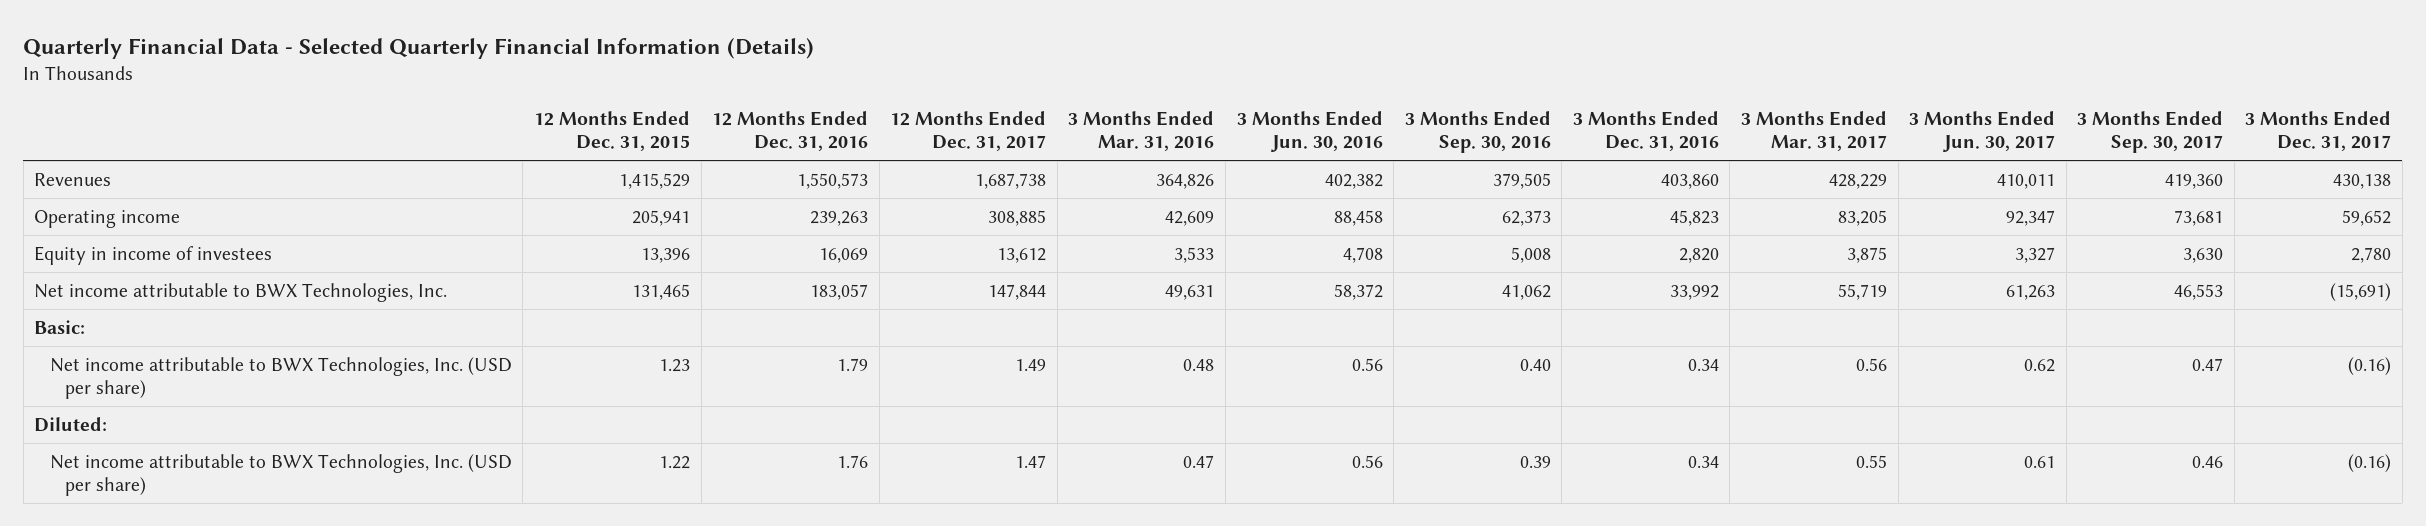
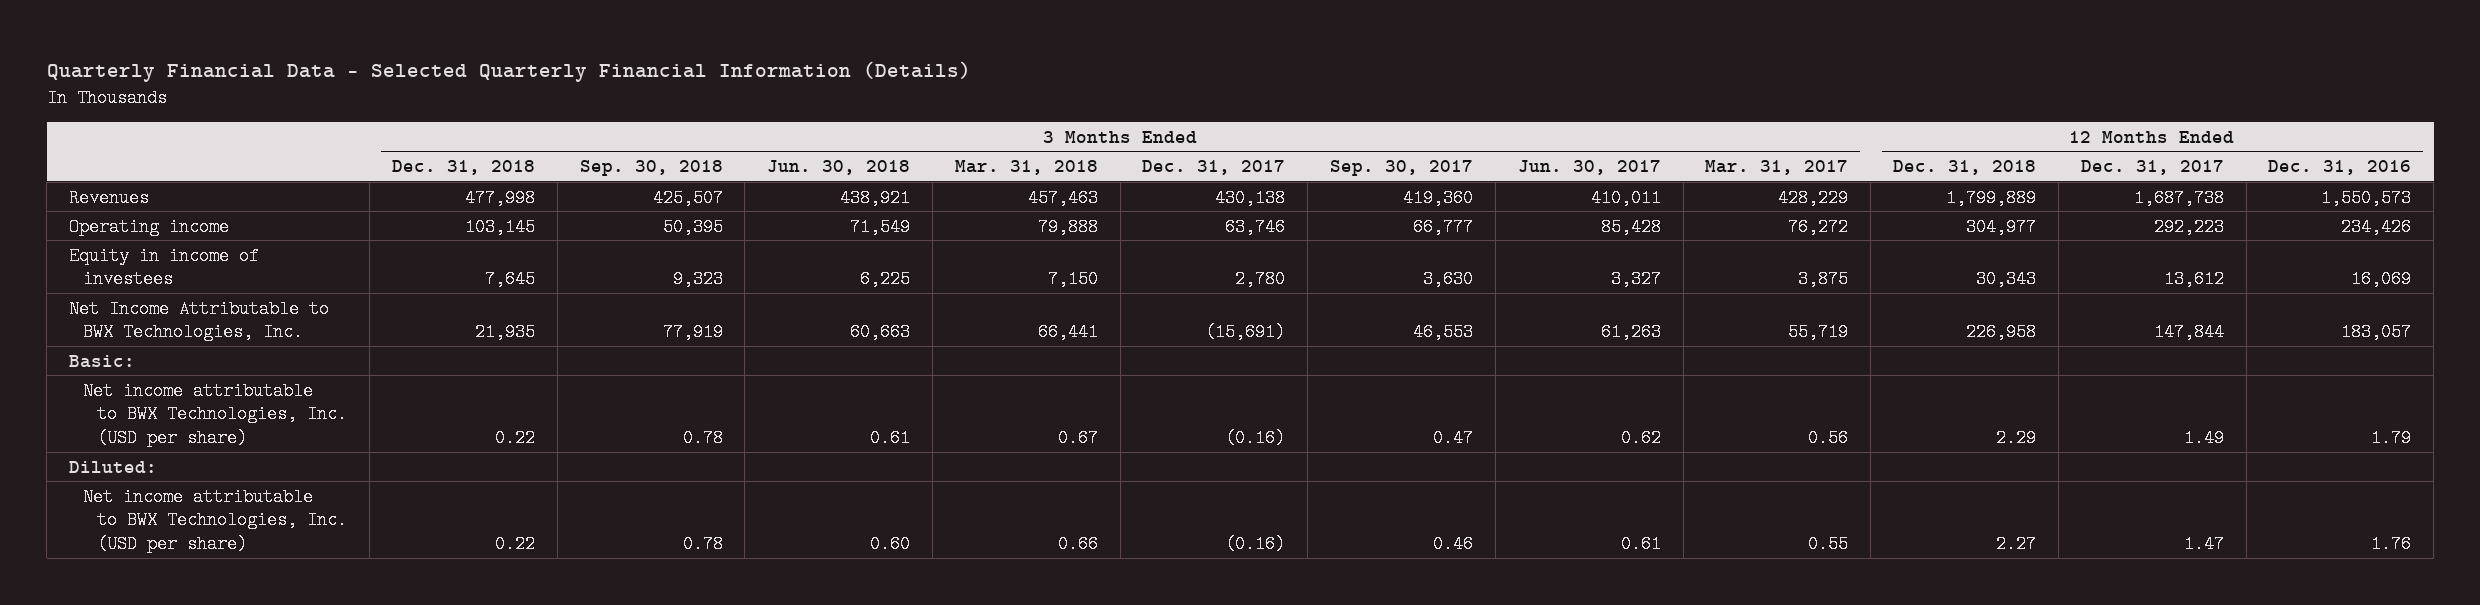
- | 12 Months Ended Dec. 31, 2015 | 12 Months Ended Dec. 31, 2016 | 12 Months Ended Dec. 31, 2017 | 3 Months Ended Mar. 31, 2016 | 3 Months Ended Jun. 30, 2016 | 3 Months Ended Sep. 30, 2016 | 3 Months Ended Dec. 31, 2016 | 3 Months Ended Mar. 31, 2017 | 3 Months Ended Jun. 30, 2017 | 3 Months Ended Sep. 30, 2017 | 3 Months Ended Dec. 31, 2017
+ | 3 Months Ended Dec. 31, 2018 | 3 Months Ended Sep. 30, 2018 | 3 Months Ended Jun. 30, 2018 | 3 Months Ended Mar. 31, 2018 | 3 Months Ended Dec. 31, 2017 | 3 Months Ended Sep. 30, 2017 | 3 Months Ended Jun. 30, 2017 | 3 Months Ended Mar. 31, 2017 | 12 Months Ended Dec. 31, 2018 | 12 Months Ended Dec. 31, 2017 | 12 Months Ended Dec. 31, 2016
- Operating income | 205,941 | 239,263 | 308,885 | 42,609 | 88,458 | 62,373 | 45,823 | 83,205 | 92,347 | 73,681 | 59,652
+ Operating income | 103,145 | 50,395 | 71,549 | 79,888 | 63,746 | 66,777 | 85,428 | 76,272 | 304,977 | 292,223 | 234,426
- Net income attributable to BWX Technologies, Inc. | 131,465 | 183,057 | 147,844 | 49,631 | 58,372 | 41,062 | 33,992 | 55,719 | 61,263 | 46,553 | (15,691)
+ Net Income Attributable to BWX Technologies, Inc. | 21,935 | 77,919 | 60,663 | 66,441 | (15,691) | 46,553 | 61,263 | 55,719 | 226,958 | 147,844 | 183,057

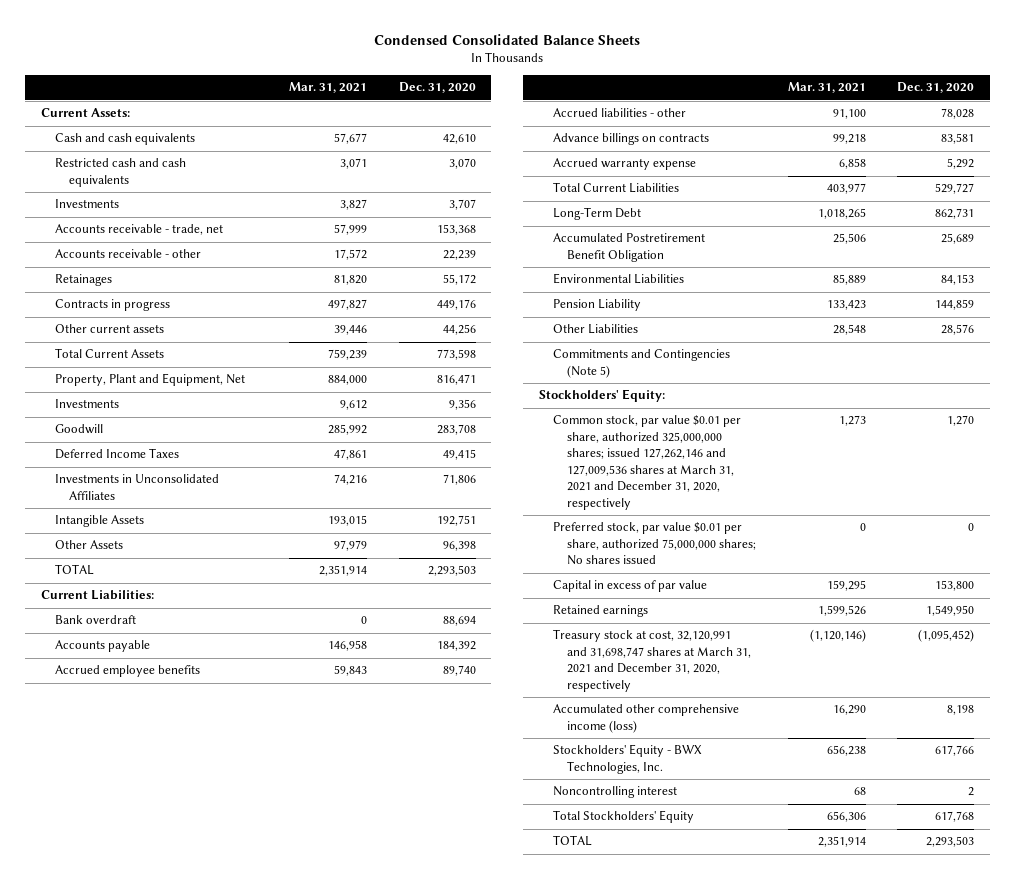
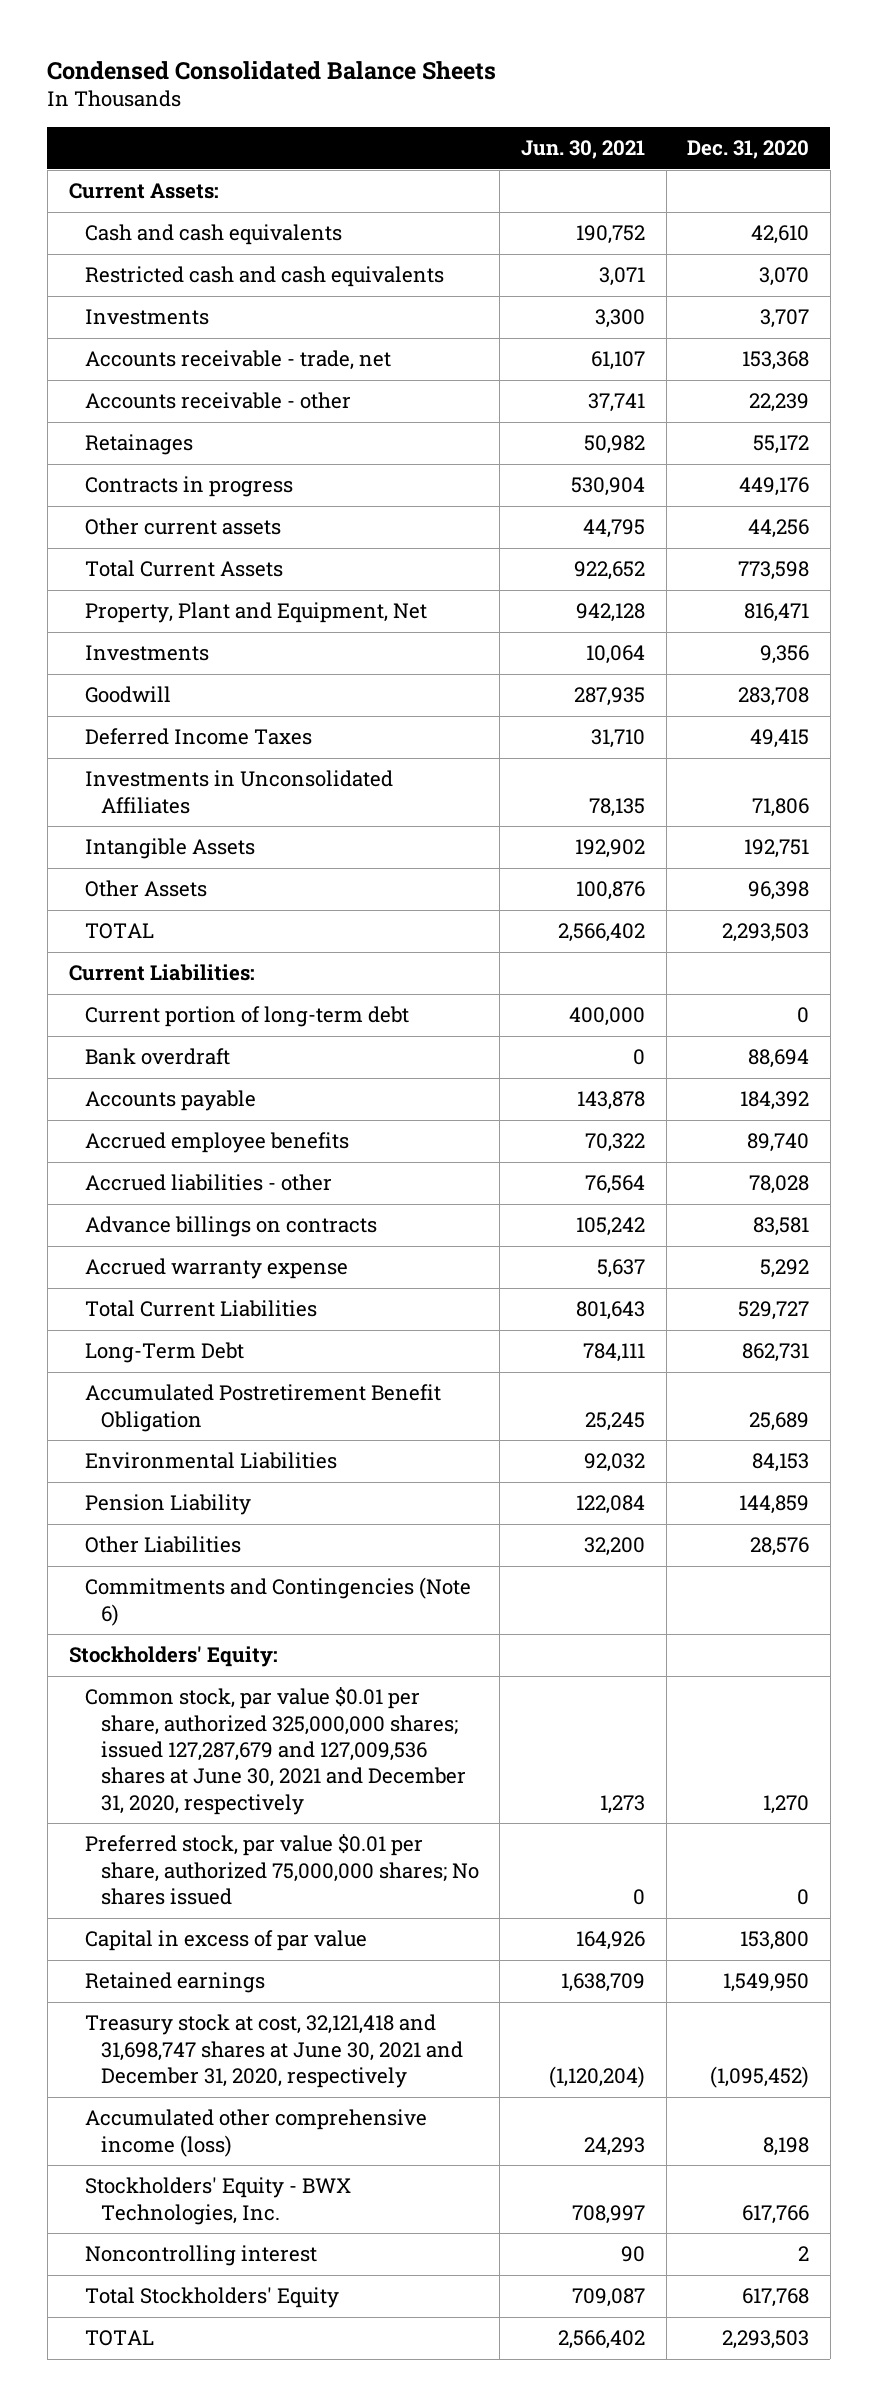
- | Mar. 31, 2021 | Dec. 31, 2020
+ | Jun. 30, 2021 | Dec. 31, 2020
+ Current portion of long-term debt | 400,000 | 0
- Commitments and Contingencies (Note 5)
+ Commitments and Contingencies (Note 6)
- Common stock, par value $0.01 per share, authorized 325,000,000 shares; issued 127,262,146 and 127,009,536 shares at March 31, 2021 and December 31, 2020, respectively | 1,273 | 1,270
+ Common stock, par value $0.01 per share, authorized 325,000,000 shares; issued 127,287,679 and 127,009,536 shares at June 30, 2021 and December 31, 2020, respectively | 1,273 | 1,270
- Treasury stock at cost, 32,120,991 and 31,698,747 shares at March 31, 2021 and December 31, 2020, respectively | (1,120,146) | (1,095,452)
+ Treasury stock at cost, 32,121,418 and 31,698,747 shares at June 30, 2021 and December 31, 2020, respectively | (1,120,204) | (1,095,452)

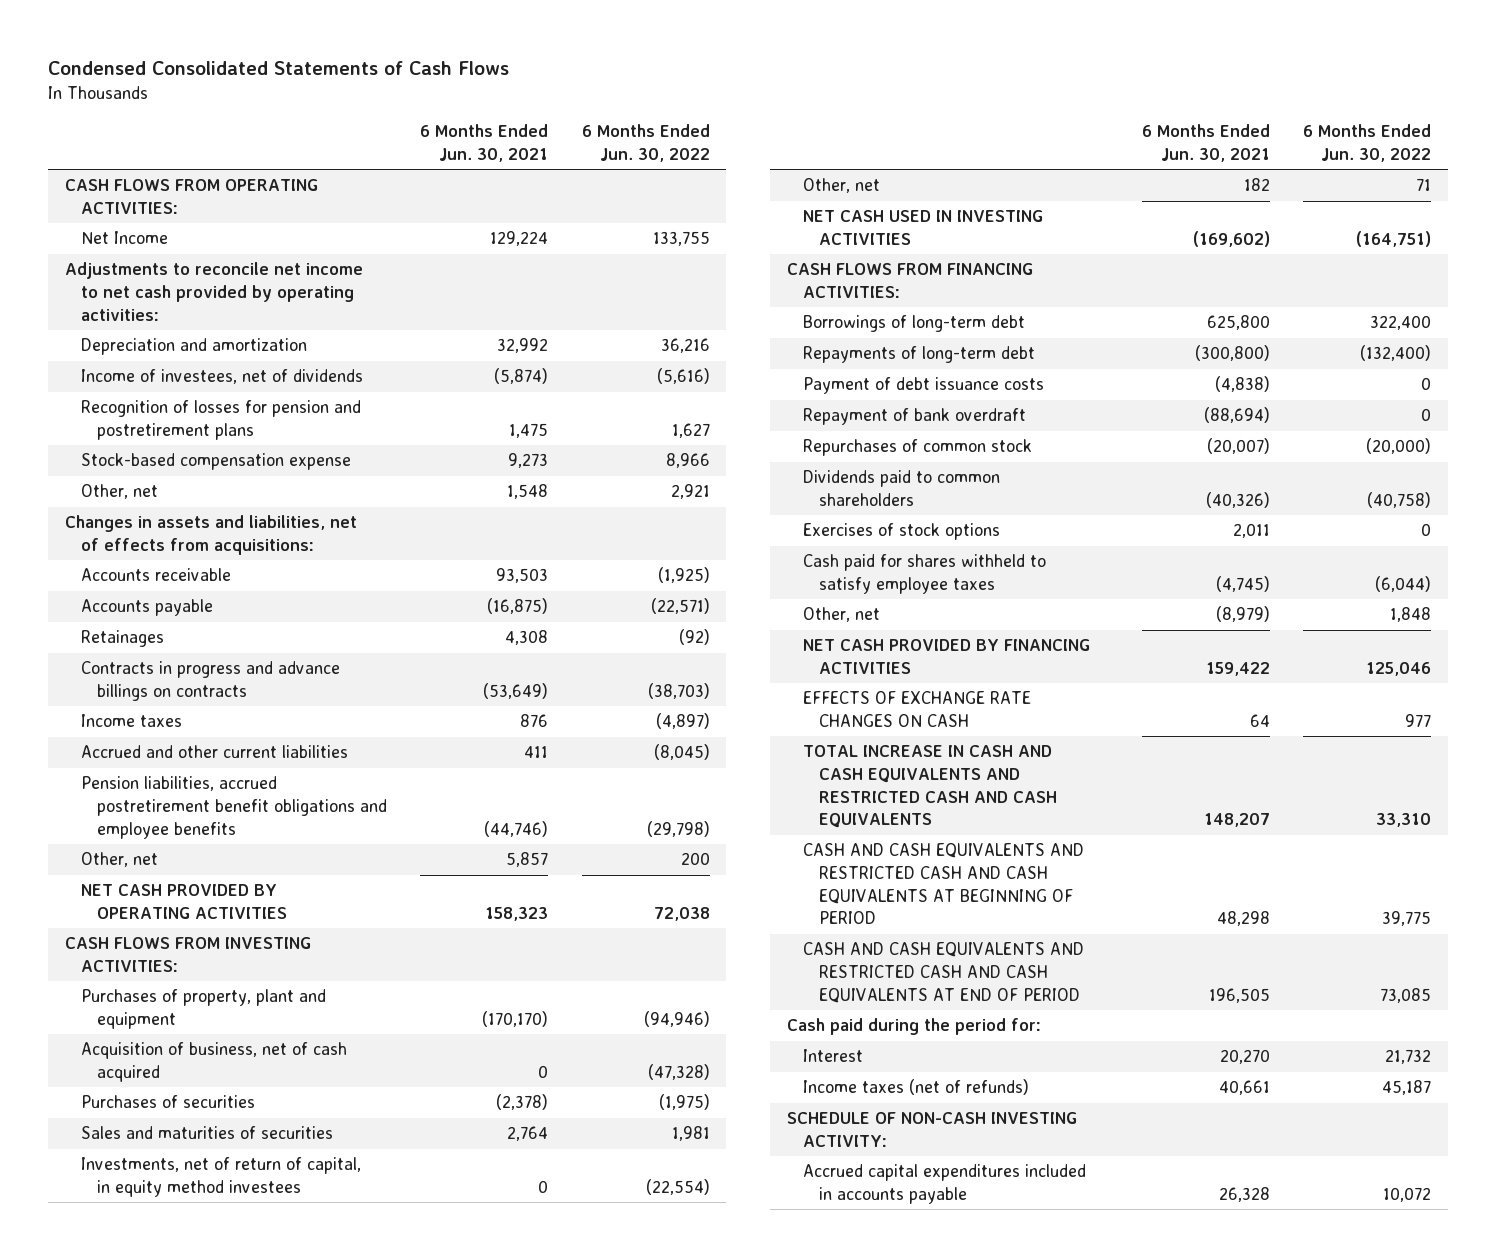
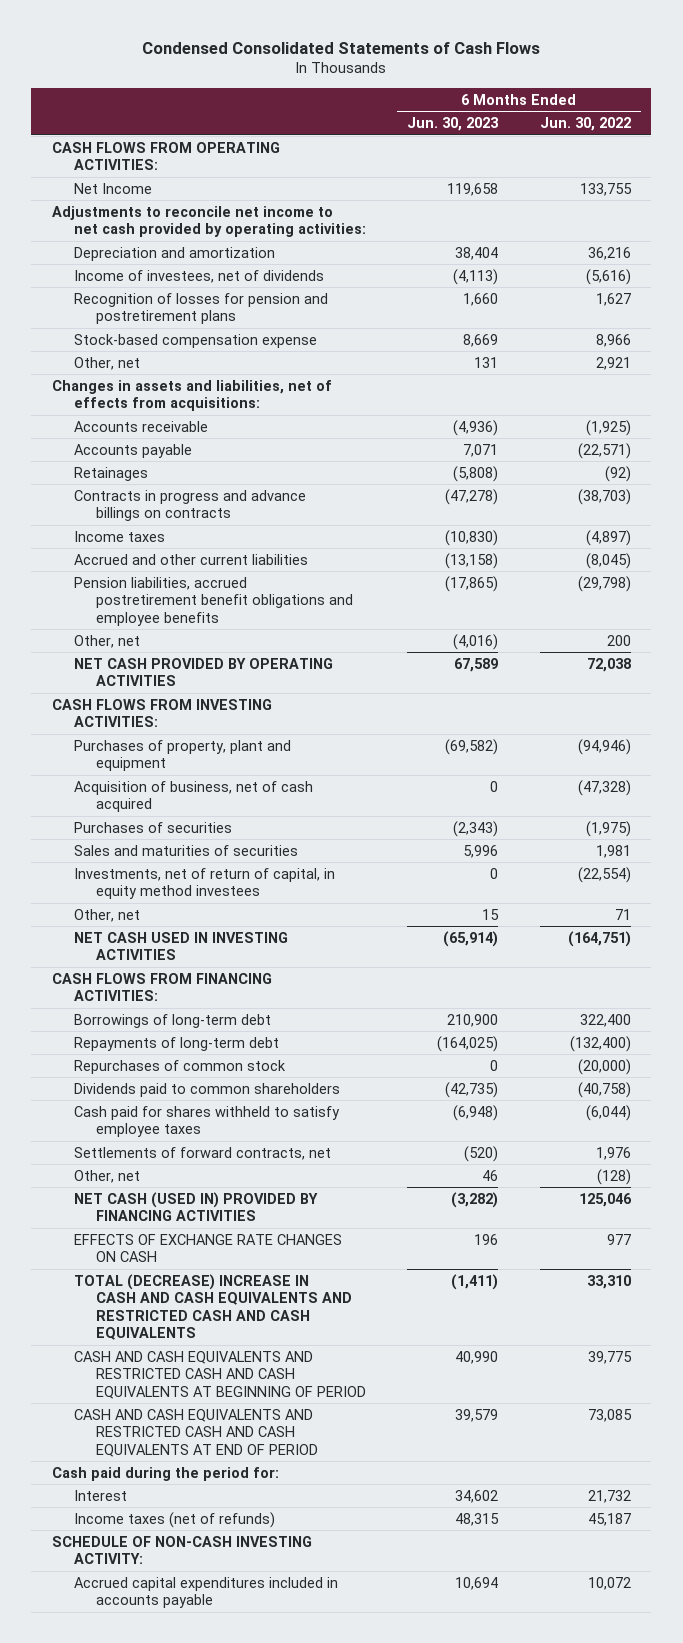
- | 6 Months Ended Jun. 30, 2021 | 6 Months Ended Jun. 30, 2022
+ | 6 Months Ended Jun. 30, 2023 | 6 Months Ended Jun. 30, 2022
- Payment of debt issuance costs | (4,838) | 0
- Repayment of bank overdraft | (88,694) | 0
- Exercises of stock options | 2,011 | 0
- Other, net | (8,979) | 1,848
- NET CASH PROVIDED BY FINANCING ACTIVITIES | 159,422 | 125,046
+ Settlements of forward contracts, net | (520) | 1,976
+ Other, net | 46 | (128)
+ NET CASH (USED IN) PROVIDED BY FINANCING ACTIVITIES | (3,282) | 125,046
- TOTAL INCREASE IN CASH AND CASH EQUIVALENTS AND RESTRICTED CASH AND CASH EQUIVALENTS | 148,207 | 33,310
+ TOTAL (DECREASE) INCREASE IN CASH AND CASH EQUIVALENTS AND RESTRICTED CASH AND CASH EQUIVALENTS | (1,411) | 33,310

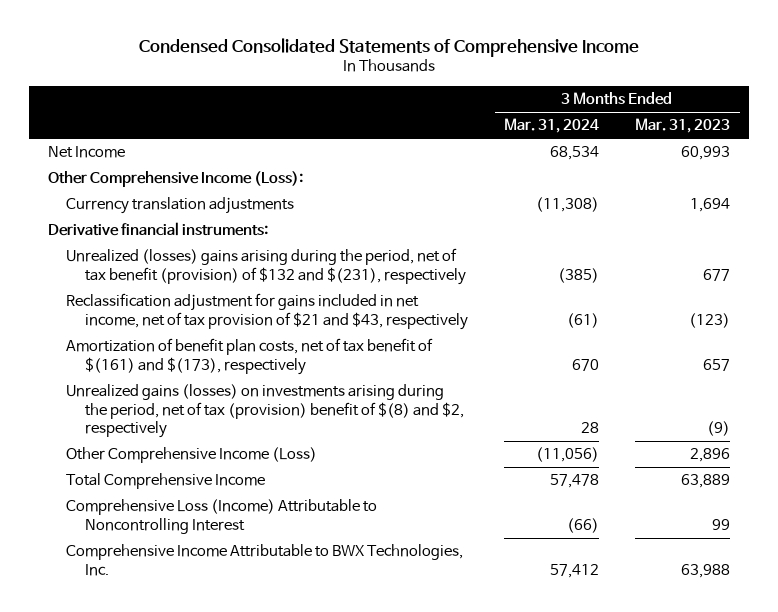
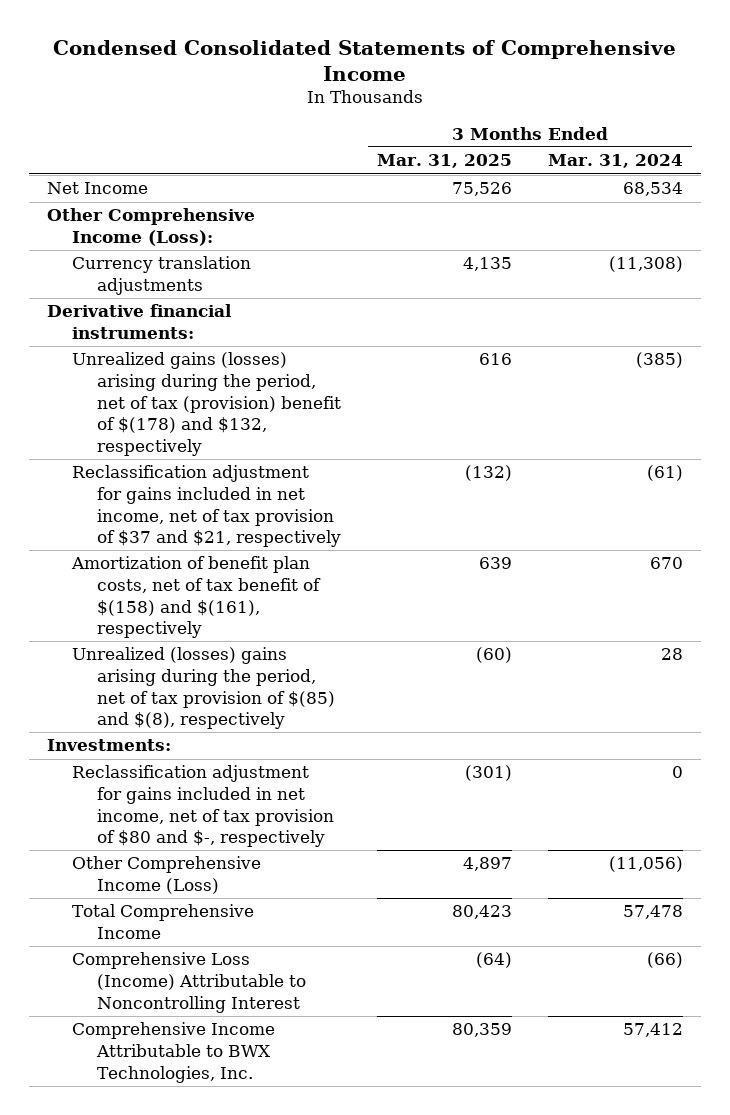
- | 3 Months Ended Mar. 31, 2024 | 3 Months Ended Mar. 31, 2023
+ | 3 Months Ended Mar. 31, 2025 | 3 Months Ended Mar. 31, 2024
- Unrealized (losses) gains arising during the period, net of tax benefit (provision) of $132 and $(231), respectively | (385) | 677
- Reclassification adjustment for gains included in net income, net of tax provision of $21 and $43, respectively | (61) | (123)
- Amortization of benefit plan costs, net of tax benefit of $(161) and $(173), respectively | 670 | 657
- Unrealized gains (losses) on investments arising during the period, net of tax (provision) benefit of $(8) and $2, respectively | 28 | (9)
+ Unrealized gains (losses) arising during the period, net of tax (provision) benefit of $(178) and $132, respectively | 616 | (385)
+ Reclassification adjustment for gains included in net income, net of tax provision of $37 and $21, respectively | (132) | (61)
+ Amortization of benefit plan costs, net of tax benefit of $(158) and $(161), respectively | 639 | 670
+ Unrealized (losses) gains arising during the period, net of tax provision of $(85) and $(8), respectively | (60) | 28
+ Investments:
+ Reclassification adjustment for gains included in net income, net of tax provision of $80 and $-, respectively | (301) | 0

